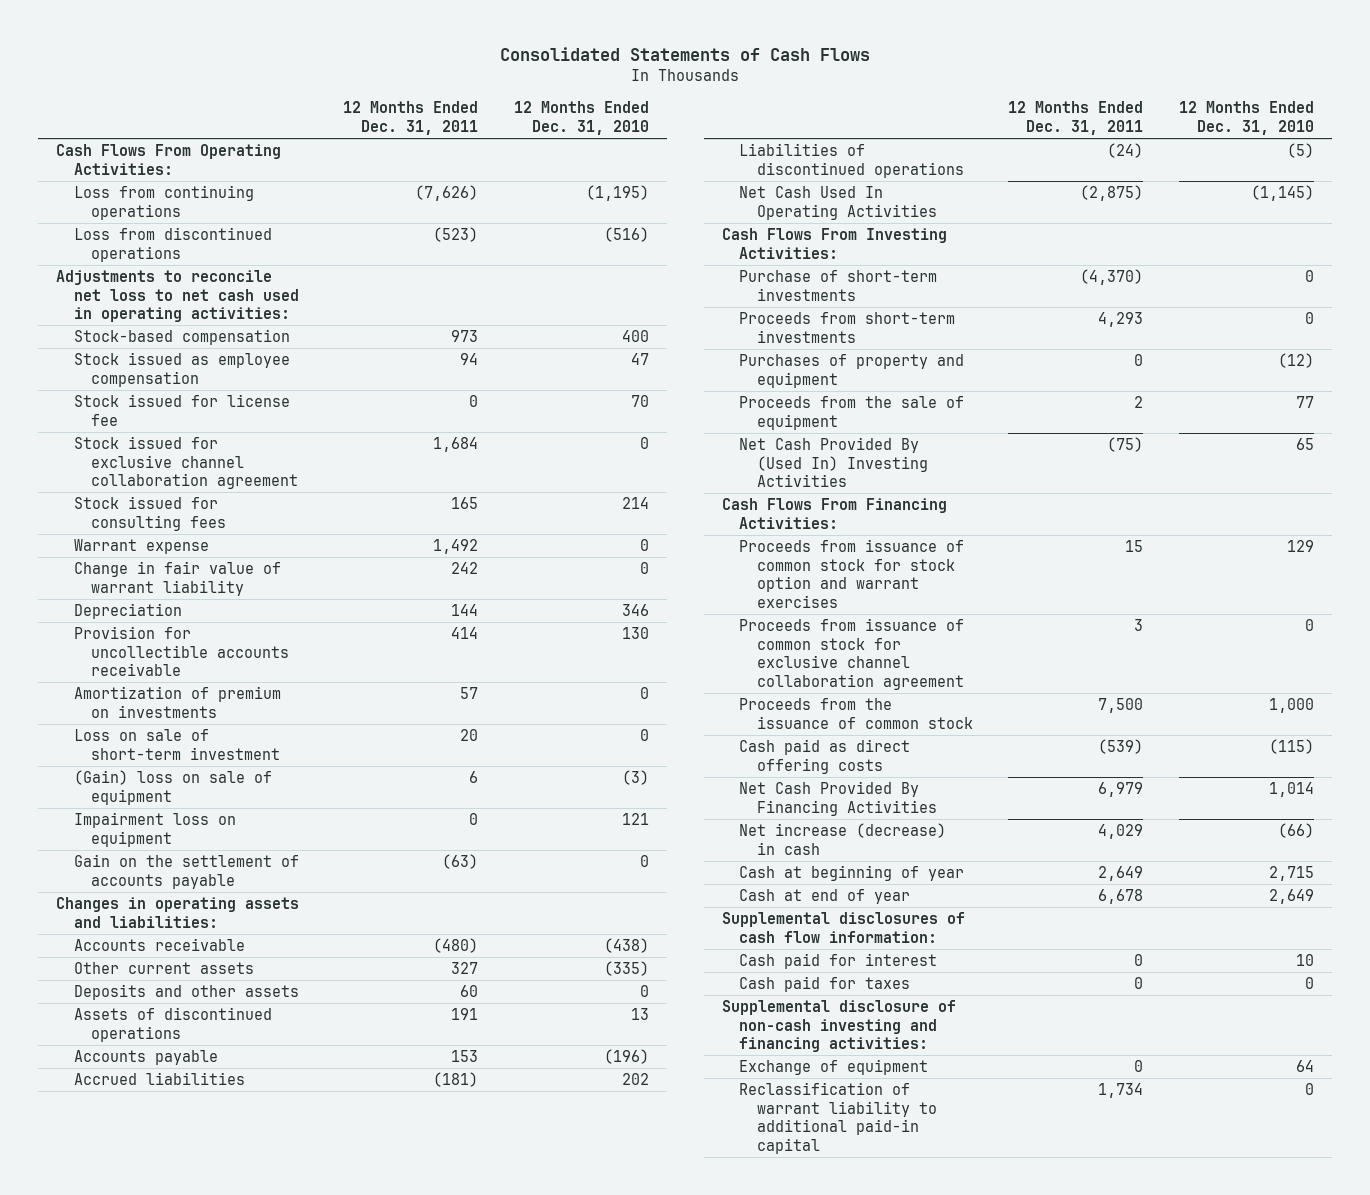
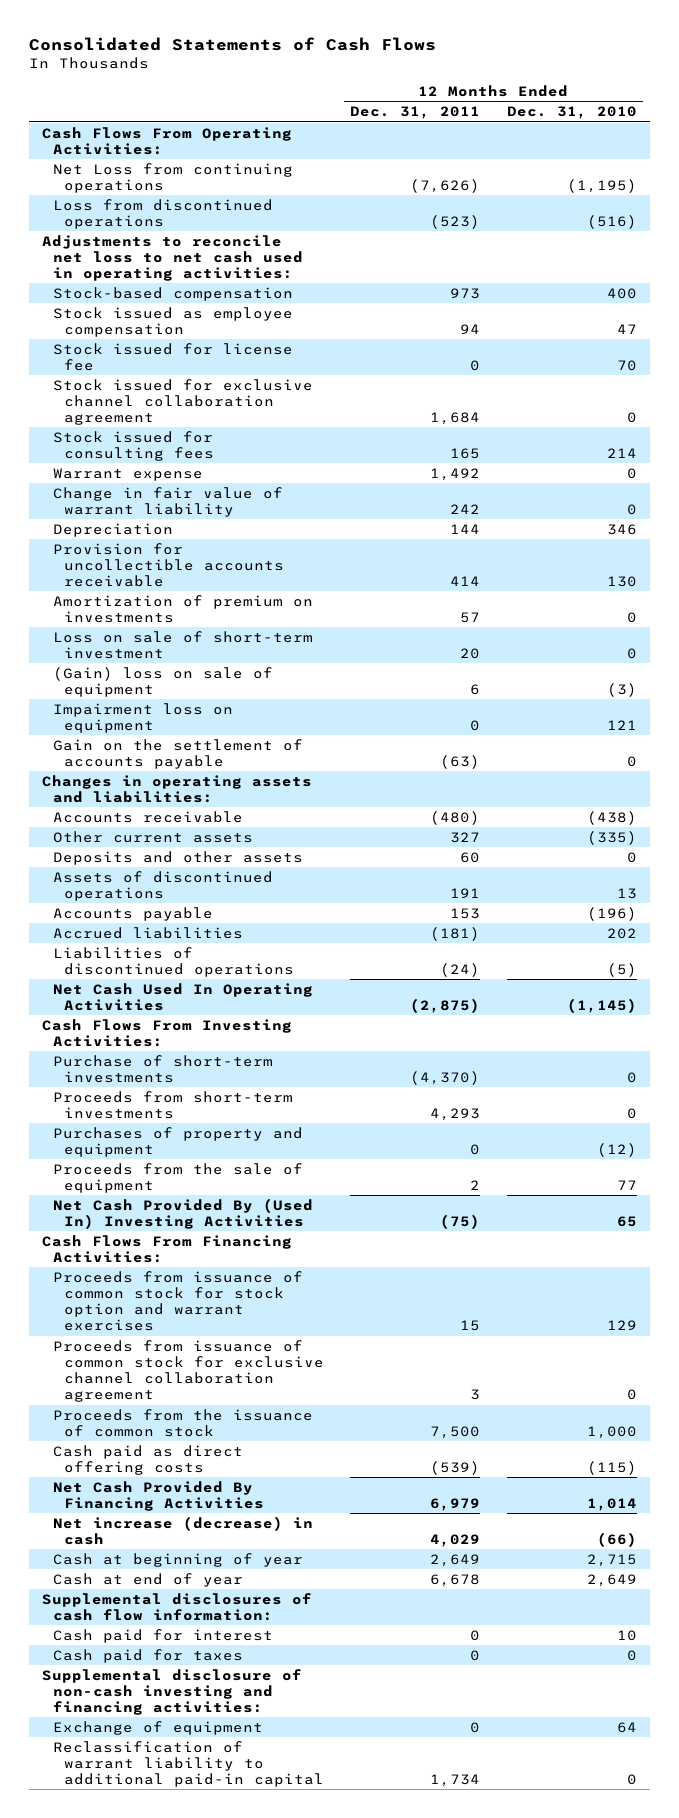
- Loss from continuing operations | (7,626) | (1,195)
+ Net Loss from continuing operations | (7,626) | (1,195)

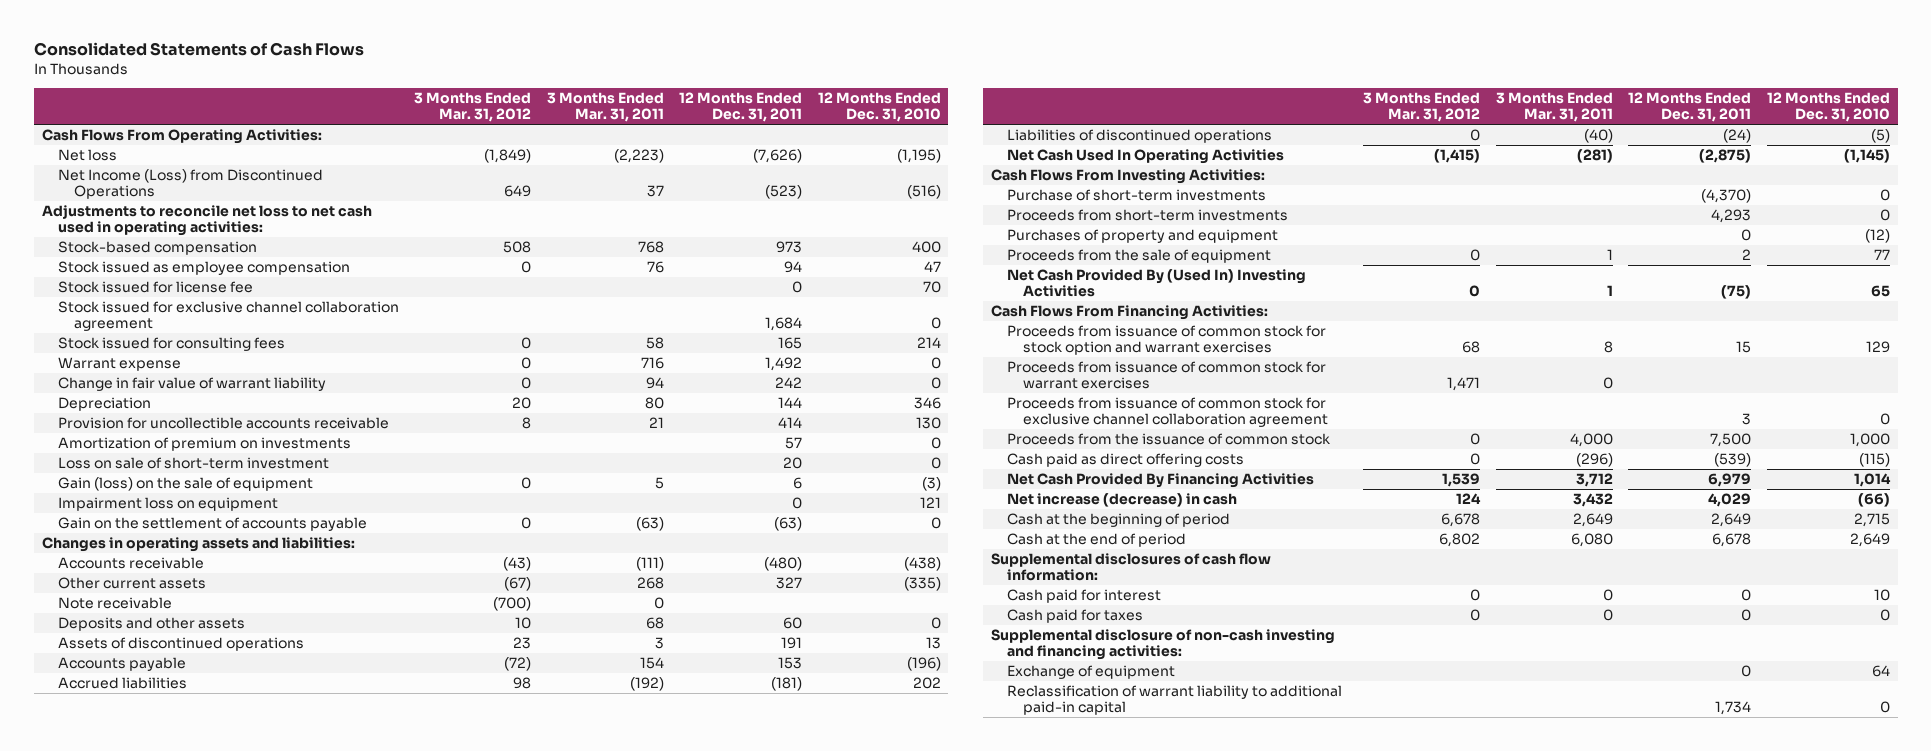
- | 12 Months Ended Dec. 31, 2011 | 12 Months Ended Dec. 31, 2010
+ | 3 Months Ended Mar. 31, 2012 | 3 Months Ended Mar. 31, 2011 | 12 Months Ended Dec. 31, 2011 | 12 Months Ended Dec. 31, 2010
- Net Loss from continuing operations | (7,626) | (1,195)
- Loss from discontinued operations | (523) | (516)
+ Net loss | (1,849) | (2,223) | (7,626) | (1,195)
+ Net Income (Loss) from Discontinued Operations | 649 | 37 | (523) | (516)
- (Gain) loss on sale of equipment | 6 | (3)
+ Gain (loss) on the sale of equipment | 0 | 5 | 6 | (3)
+ Note receivable | (700) | 0 | |
+ Proceeds from issuance of common stock for warrant exercises | 1,471 | 0 | |
- Cash at beginning of year | 2,649 | 2,715
- Cash at end of year | 6,678 | 2,649
+ Cash at the beginning of period | 6,678 | 2,649 | 2,649 | 2,715
+ Cash at the end of period | 6,802 | 6,080 | 6,678 | 2,649

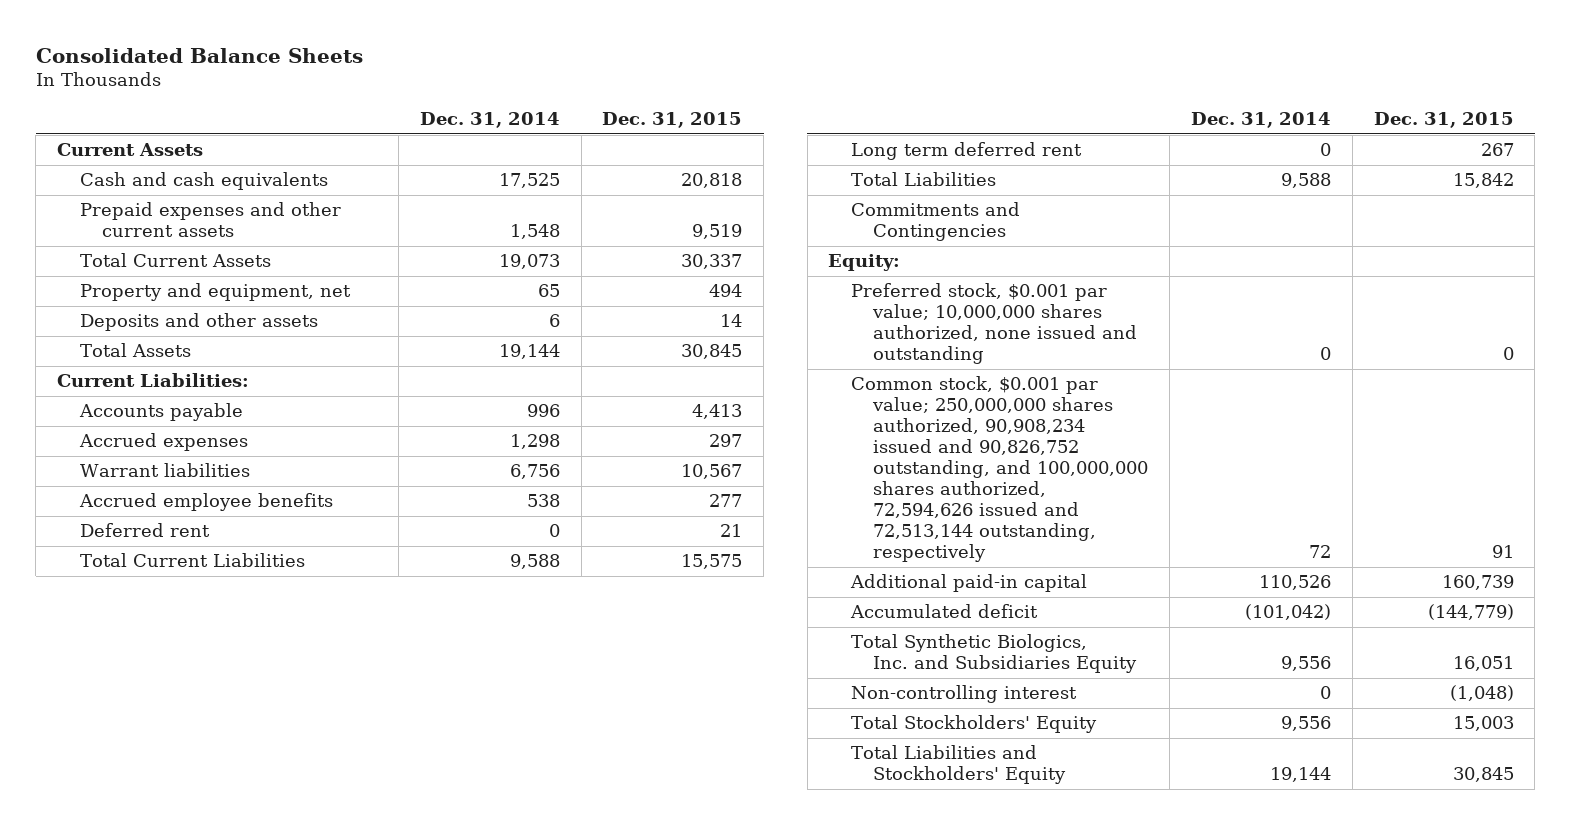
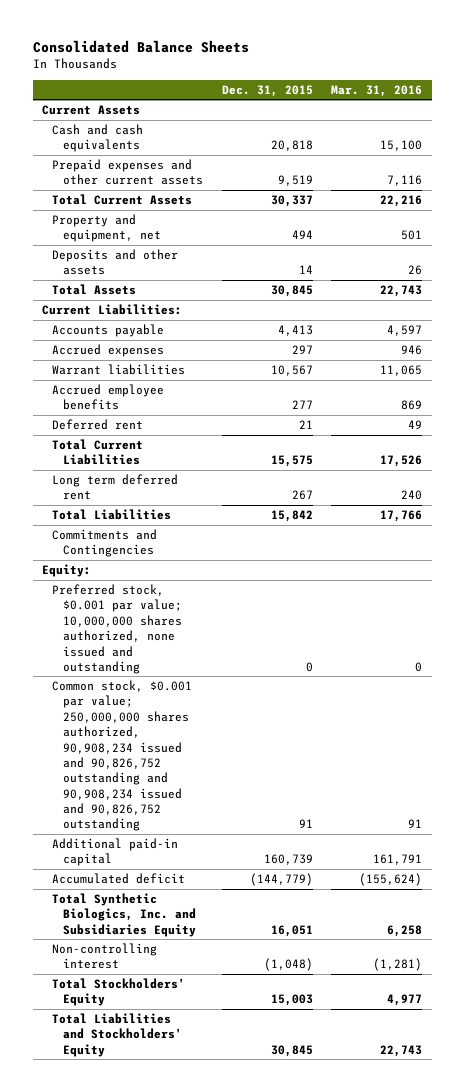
- | Dec. 31, 2014 | Dec. 31, 2015
+ | Dec. 31, 2015 | Mar. 31, 2016
- Common stock, $0.001 par value; 250,000,000 shares authorized, 90,908,234 issued and 90,826,752 outstanding, and 100,000,000 shares authorized, 72,594,626 issued and 72,513,144 outstanding, respectively | 72 | 91
+ Common stock, $0.001 par value; 250,000,000 shares authorized, 90,908,234 issued and 90,826,752 outstanding and 90,908,234 issued and 90,826,752 outstanding | 91 | 91

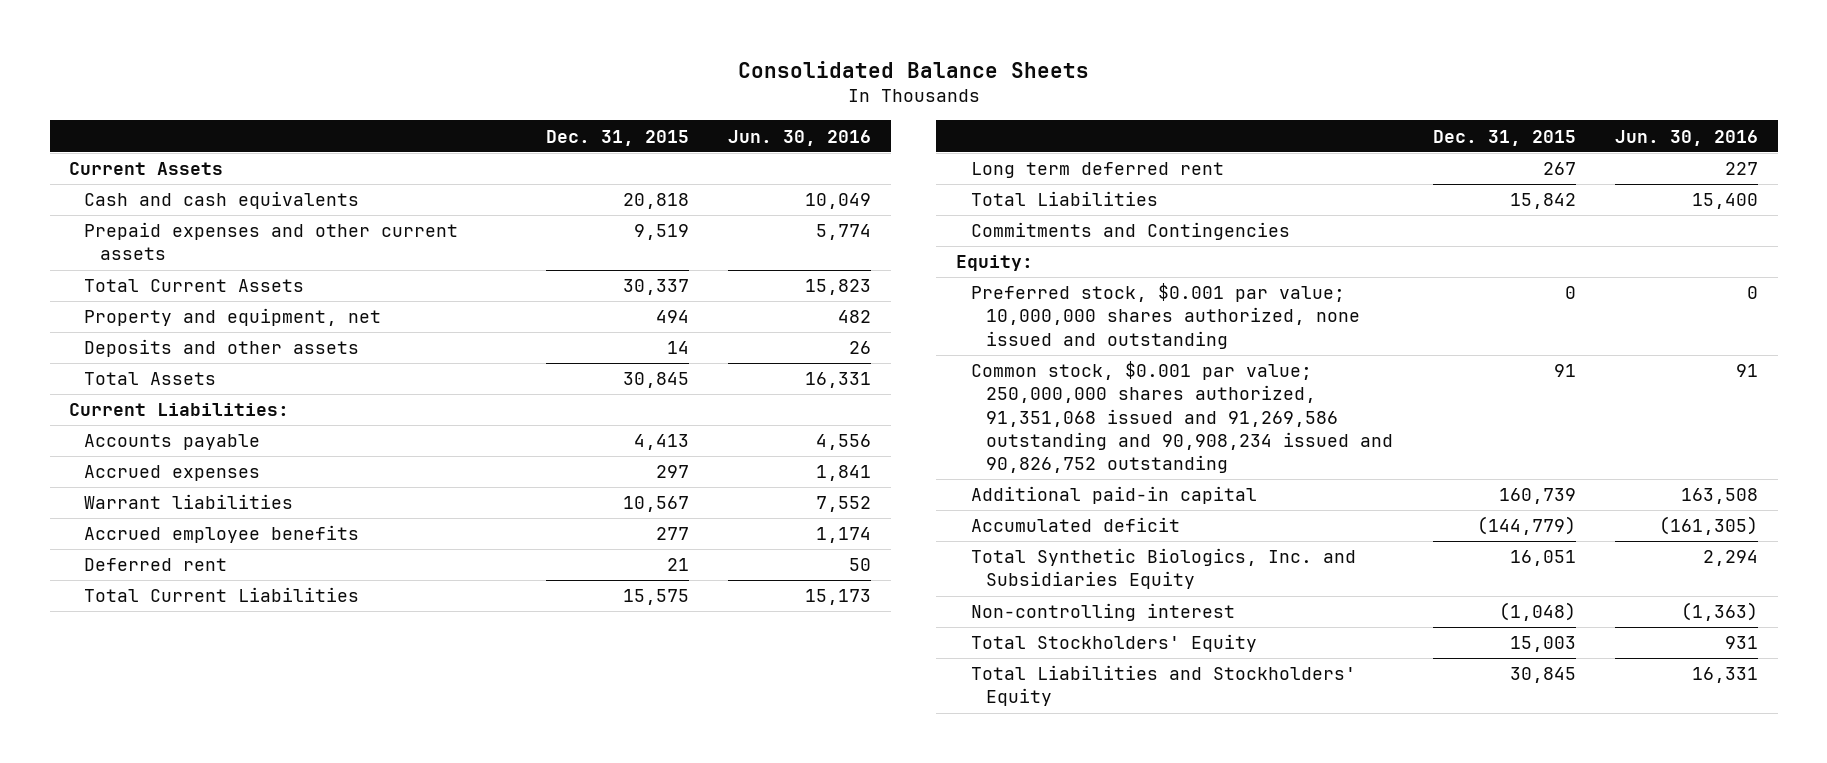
- | Dec. 31, 2015 | Mar. 31, 2016
+ | Dec. 31, 2015 | Jun. 30, 2016
- Common stock, $0.001 par value; 250,000,000 shares authorized, 90,908,234 issued and 90,826,752 outstanding and 90,908,234 issued and 90,826,752 outstanding | 91 | 91
+ Common stock, $0.001 par value; 250,000,000 shares authorized, 91,351,068 issued and 91,269,586 outstanding and 90,908,234 issued and 90,826,752 outstanding | 91 | 91

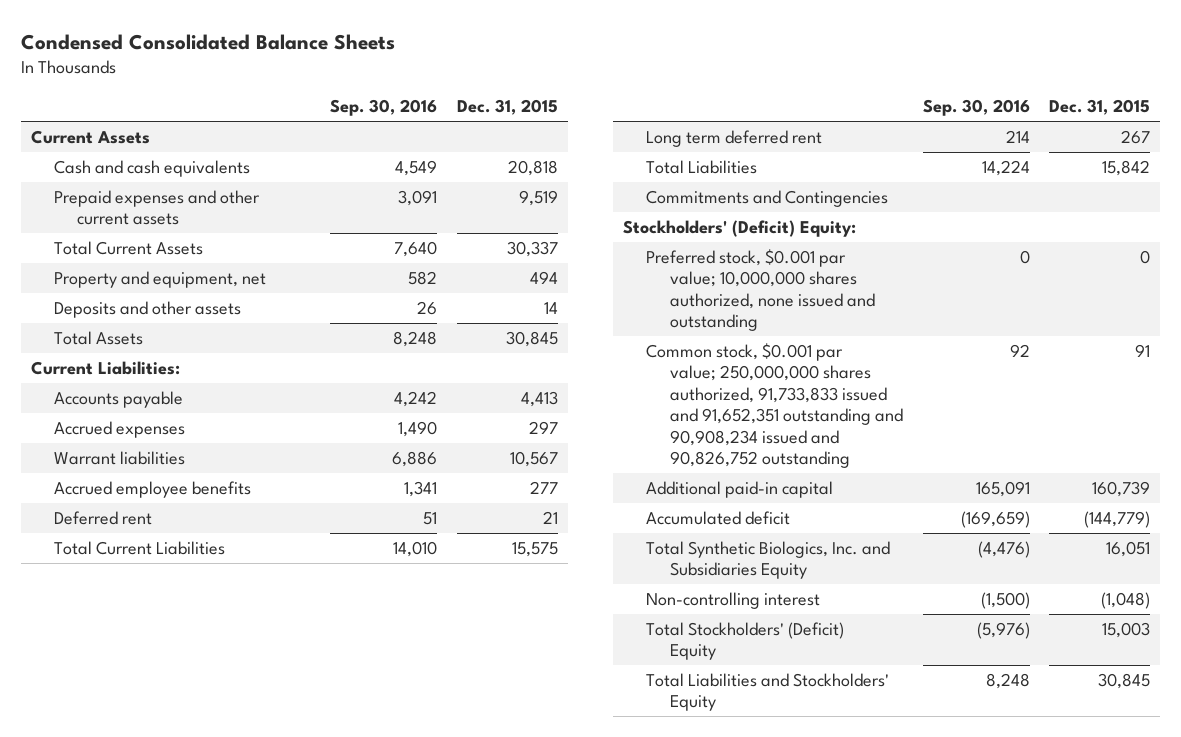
- Consolidated Balance Sheets
+ Condensed Consolidated Balance Sheets
- | Dec. 31, 2015 | Jun. 30, 2016
+ | Sep. 30, 2016 | Dec. 31, 2015
- Equity:
+ Stockholders' (Deficit) Equity:
- Common stock, $0.001 par value; 250,000,000 shares authorized, 91,351,068 issued and 91,269,586 outstanding and 90,908,234 issued and 90,826,752 outstanding | 91 | 91
+ Common stock, $0.001 par value; 250,000,000 shares authorized, 91,733,833 issued and 91,652,351 outstanding and 90,908,234 issued and 90,826,752 outstanding | 92 | 91
- Total Stockholders' Equity | 15,003 | 931
+ Total Stockholders' (Deficit) Equity | (5,976) | 15,003

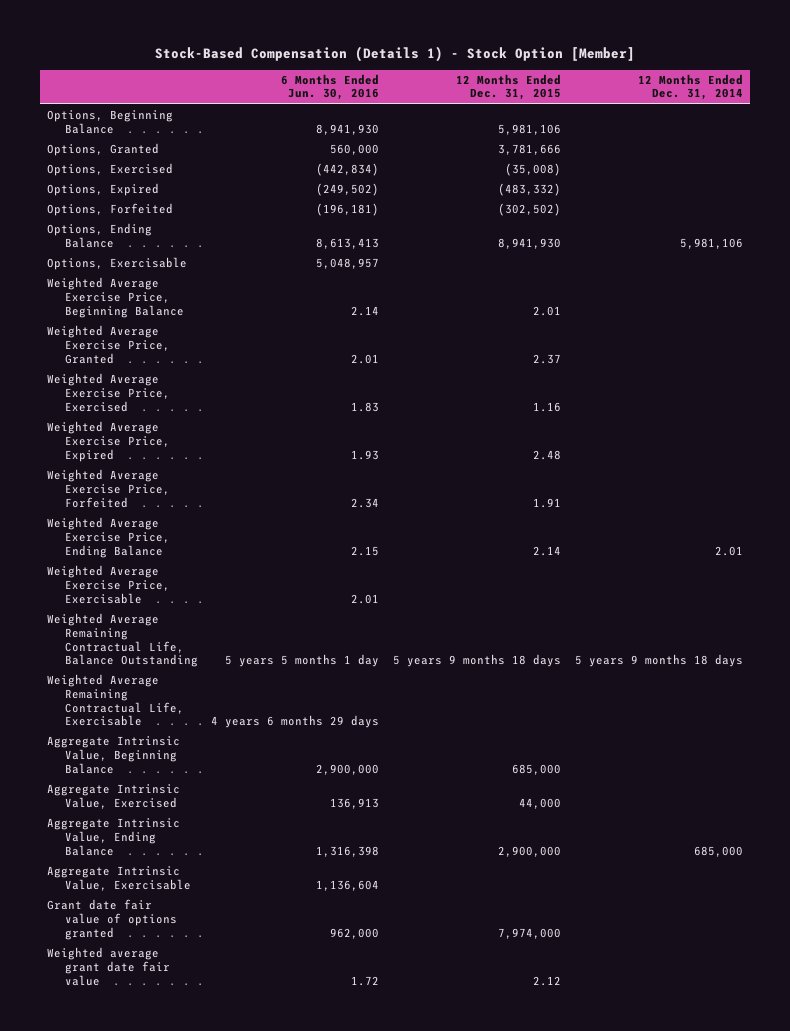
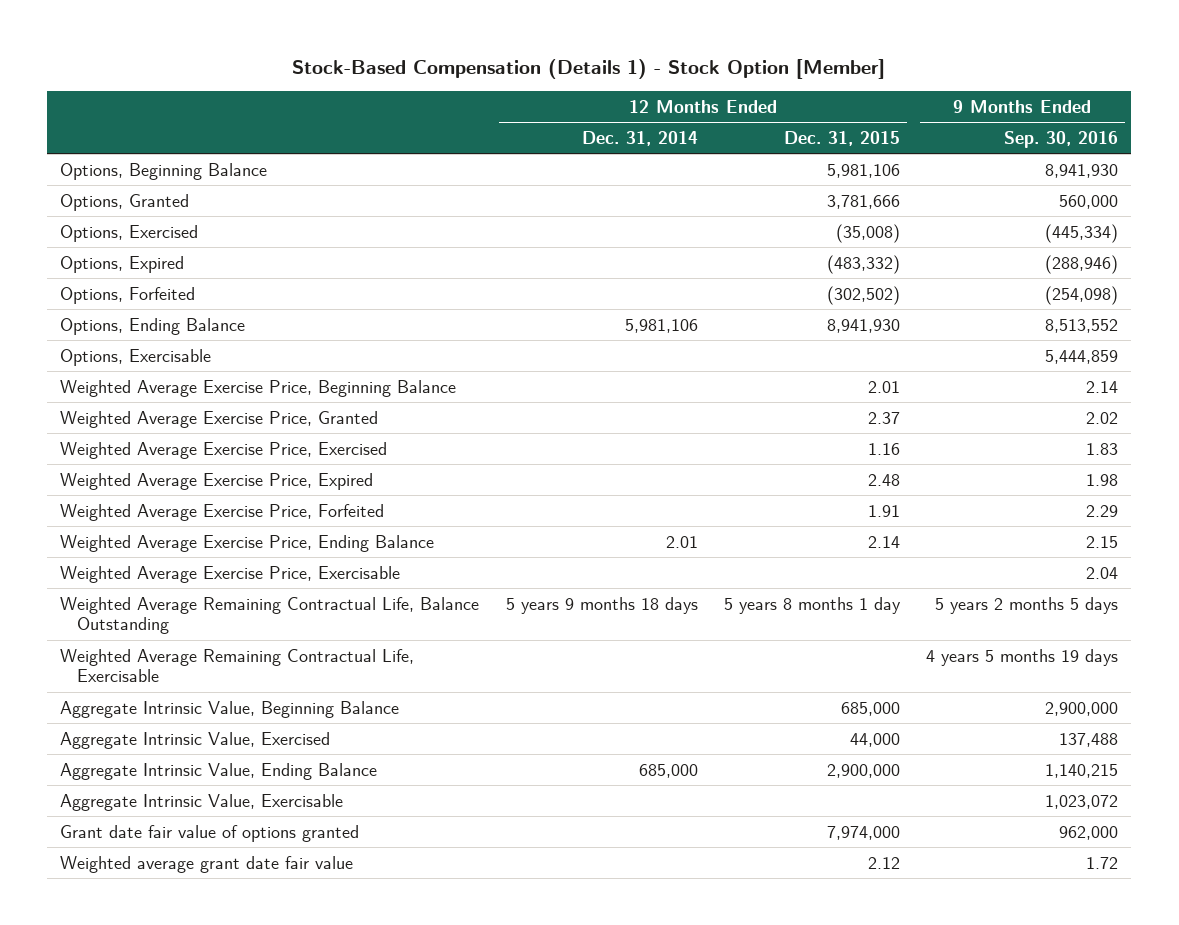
- | 6 Months Ended Jun. 30, 2016 | 12 Months Ended Dec. 31, 2015 | 12 Months Ended Dec. 31, 2014
+ | 12 Months Ended Dec. 31, 2014 | 12 Months Ended Dec. 31, 2015 | 9 Months Ended Sep. 30, 2016
- Weighted Average Remaining Contractual Life, Balance Outstanding | 5 years 5 months 1 day | 5 years 9 months 18 days | 5 years 9 months 18 days
+ Weighted Average Remaining Contractual Life, Balance Outstanding | 5 years 9 months 18 days | 5 years 8 months 1 day | 5 years 2 months 5 days

